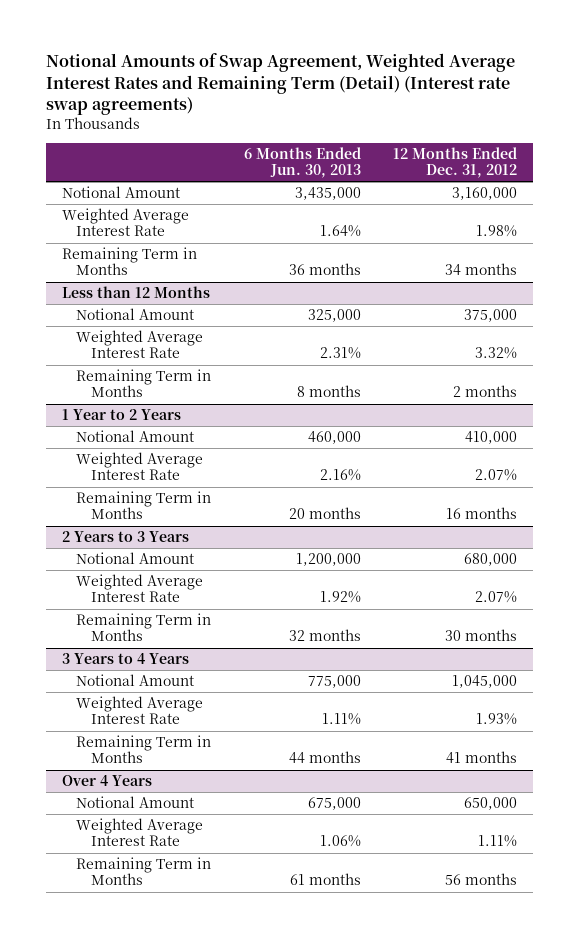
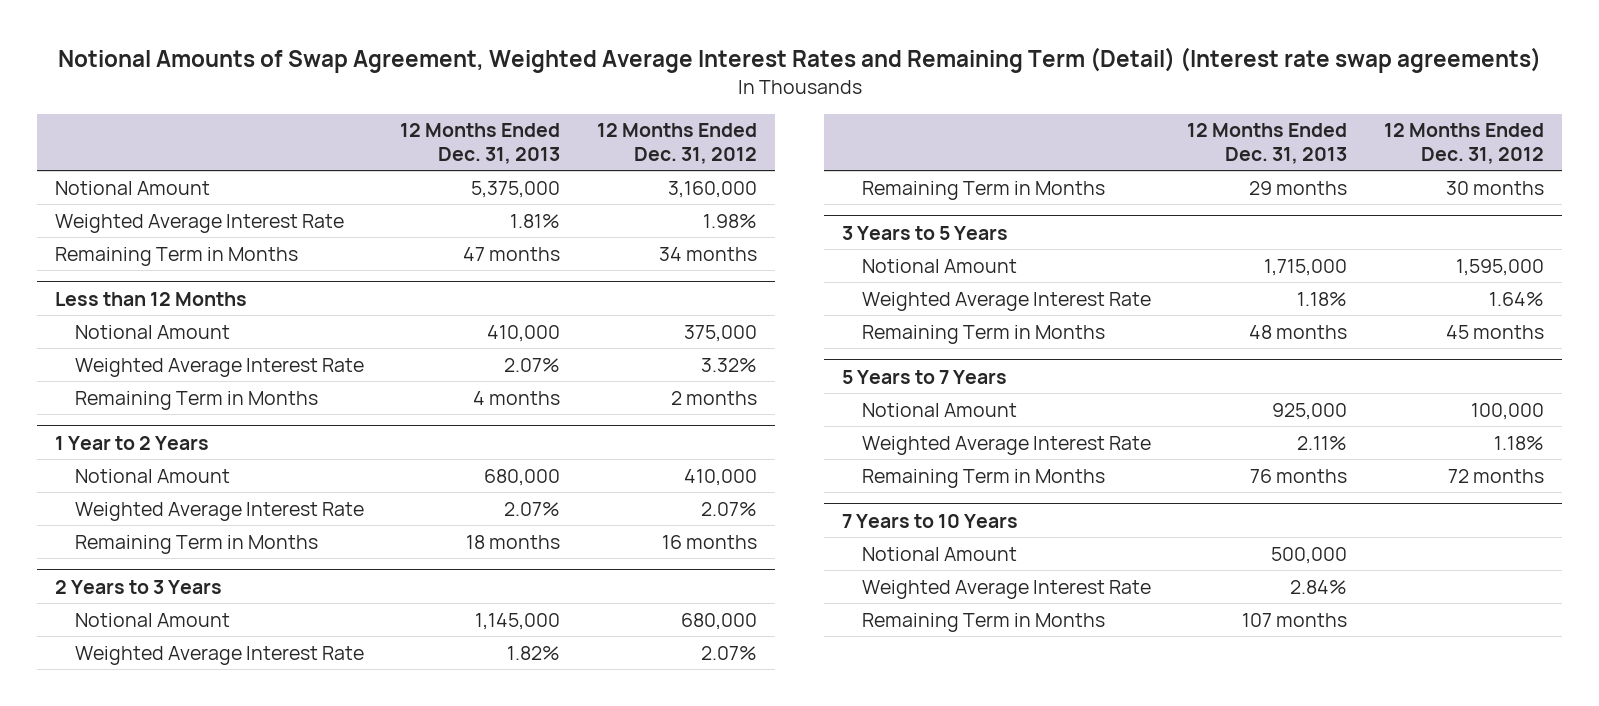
- | 6 Months Ended Jun. 30, 2013 | 12 Months Ended Dec. 31, 2012
+ | 12 Months Ended Dec. 31, 2013 | 12 Months Ended Dec. 31, 2012
- 3 Years to 4 Years
- Notional Amount | 775,000 | 1,045,000
- Weighted Average Interest Rate | 1.11% | 1.93%
- Remaining Term in Months | 44 months | 41 months
- Over 4 Years
- Notional Amount | 675,000 | 650,000
- Weighted Average Interest Rate | 1.06% | 1.11%
- Remaining Term in Months | 61 months | 56 months
+ 3 Years to 5 Years
+ Notional Amount | 1,715,000 | 1,595,000
+ Weighted Average Interest Rate | 1.18% | 1.64%
+ Remaining Term in Months | 48 months | 45 months
+ 5 Years to 7 Years
+ Notional Amount | 925,000 | 100,000
+ Weighted Average Interest Rate | 2.11% | 1.18%
+ Remaining Term in Months | 76 months | 72 months
+ 7 Years to 10 Years
+ Notional Amount | 500,000 |
+ Weighted Average Interest Rate | 2.84% |
+ Remaining Term in Months | 107 months |

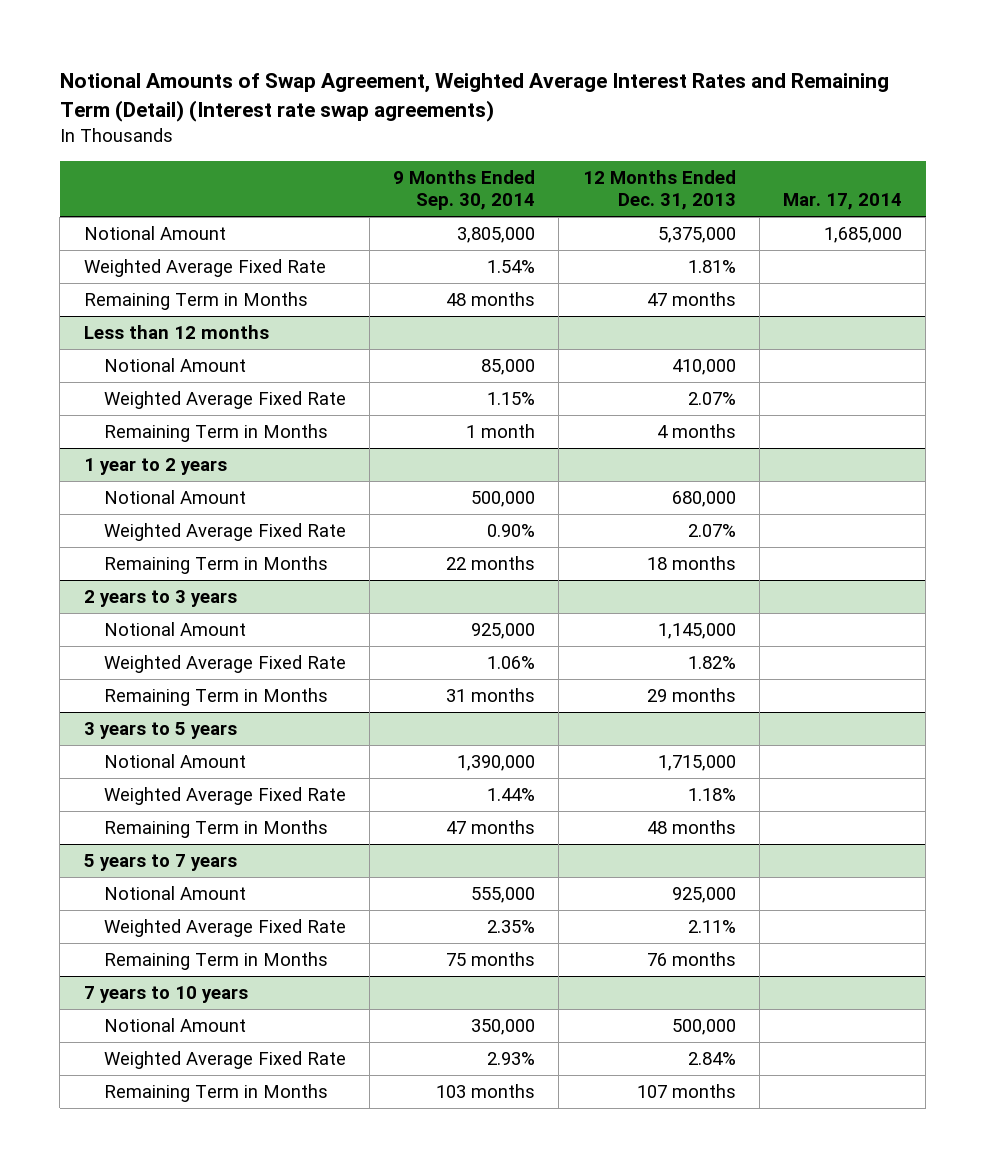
- | 12 Months Ended Dec. 31, 2013 | 12 Months Ended Dec. 31, 2012
+ | 9 Months Ended Sep. 30, 2014 | 12 Months Ended Dec. 31, 2013 | Mar. 17, 2014
- Weighted Average Interest Rate | 1.81% | 1.98%
+ Weighted Average Fixed Rate | 1.54% | 1.81% |
- Less than 12 Months
+ Less than 12 months
- Weighted Average Interest Rate | 2.07% | 3.32%
+ Weighted Average Fixed Rate | 1.15% | 2.07% |
- 1 Year to 2 Years
+ 1 year to 2 years
- Weighted Average Interest Rate | 2.07% | 2.07%
+ Weighted Average Fixed Rate | 0.90% | 2.07% |
- 2 Years to 3 Years
+ 2 years to 3 years
- Weighted Average Interest Rate | 1.82% | 2.07%
+ Weighted Average Fixed Rate | 1.06% | 1.82% |
- 3 Years to 5 Years
+ 3 years to 5 years
- Weighted Average Interest Rate | 1.18% | 1.64%
+ Weighted Average Fixed Rate | 1.44% | 1.18% |
- 5 Years to 7 Years
+ 5 years to 7 years
- Weighted Average Interest Rate | 2.11% | 1.18%
+ Weighted Average Fixed Rate | 2.35% | 2.11% |
- 7 Years to 10 Years
+ 7 years to 10 years
- Weighted Average Interest Rate | 2.84% |
+ Weighted Average Fixed Rate | 2.93% | 2.84% |

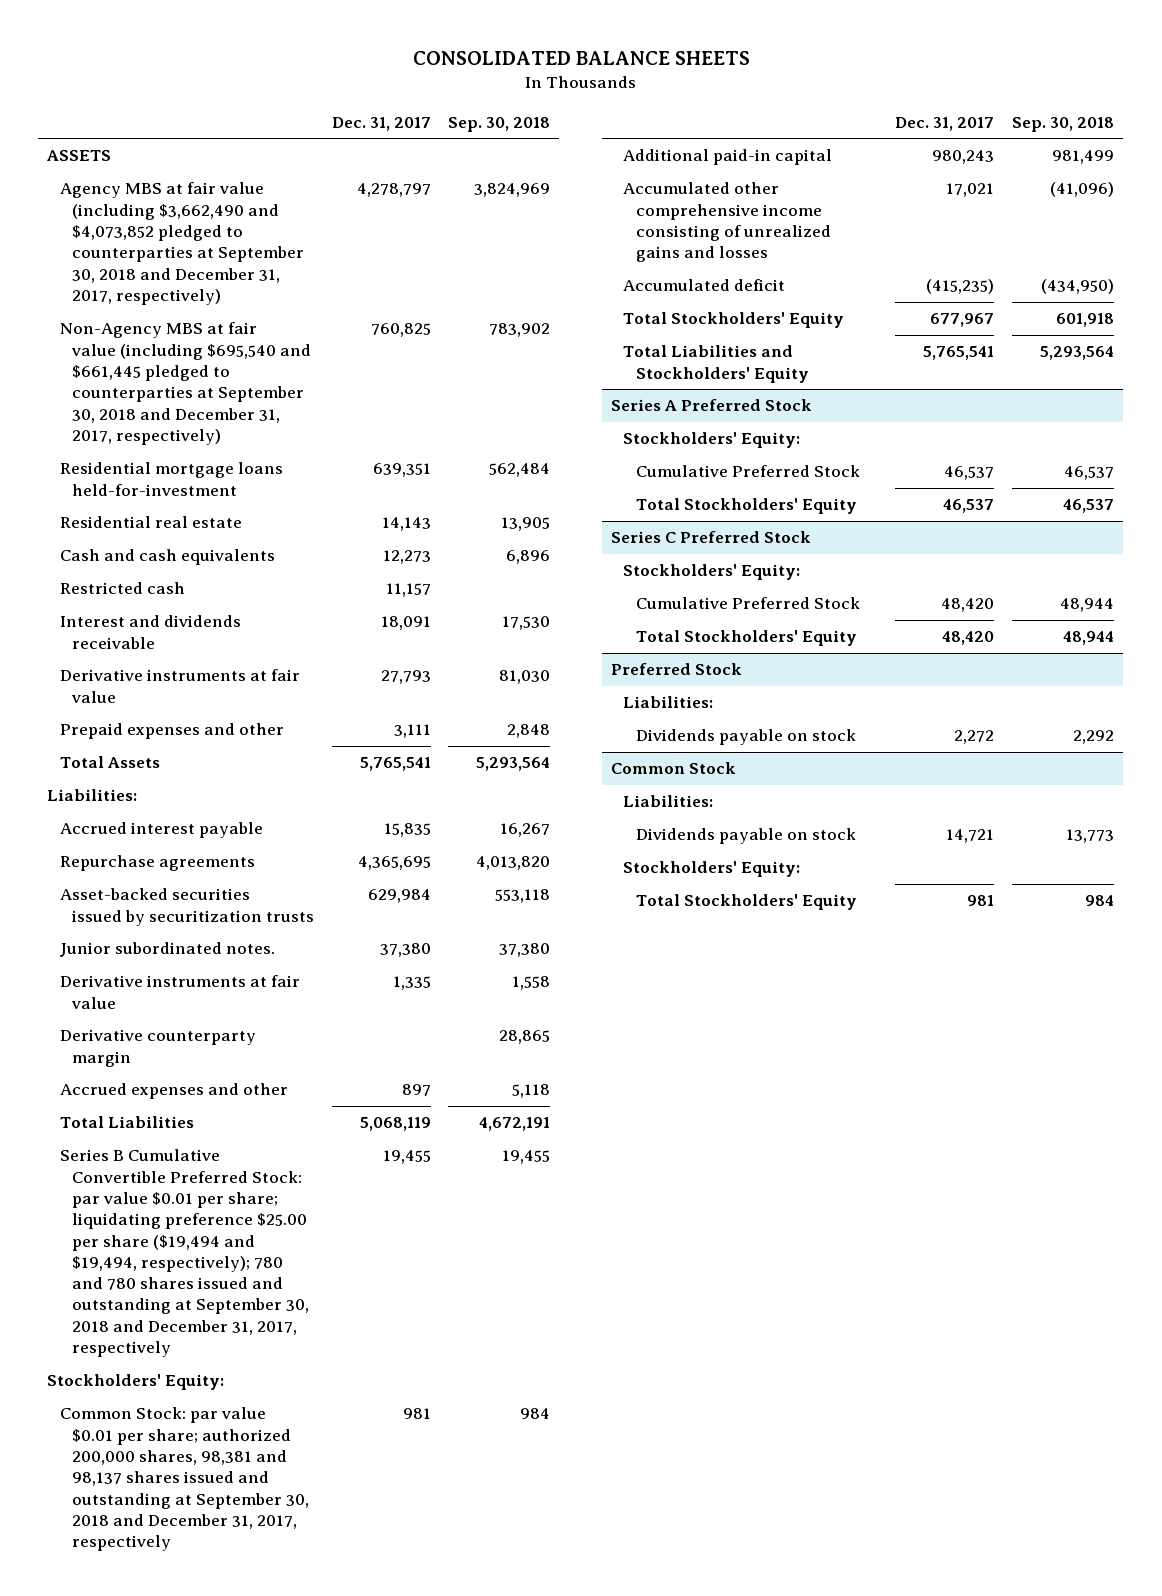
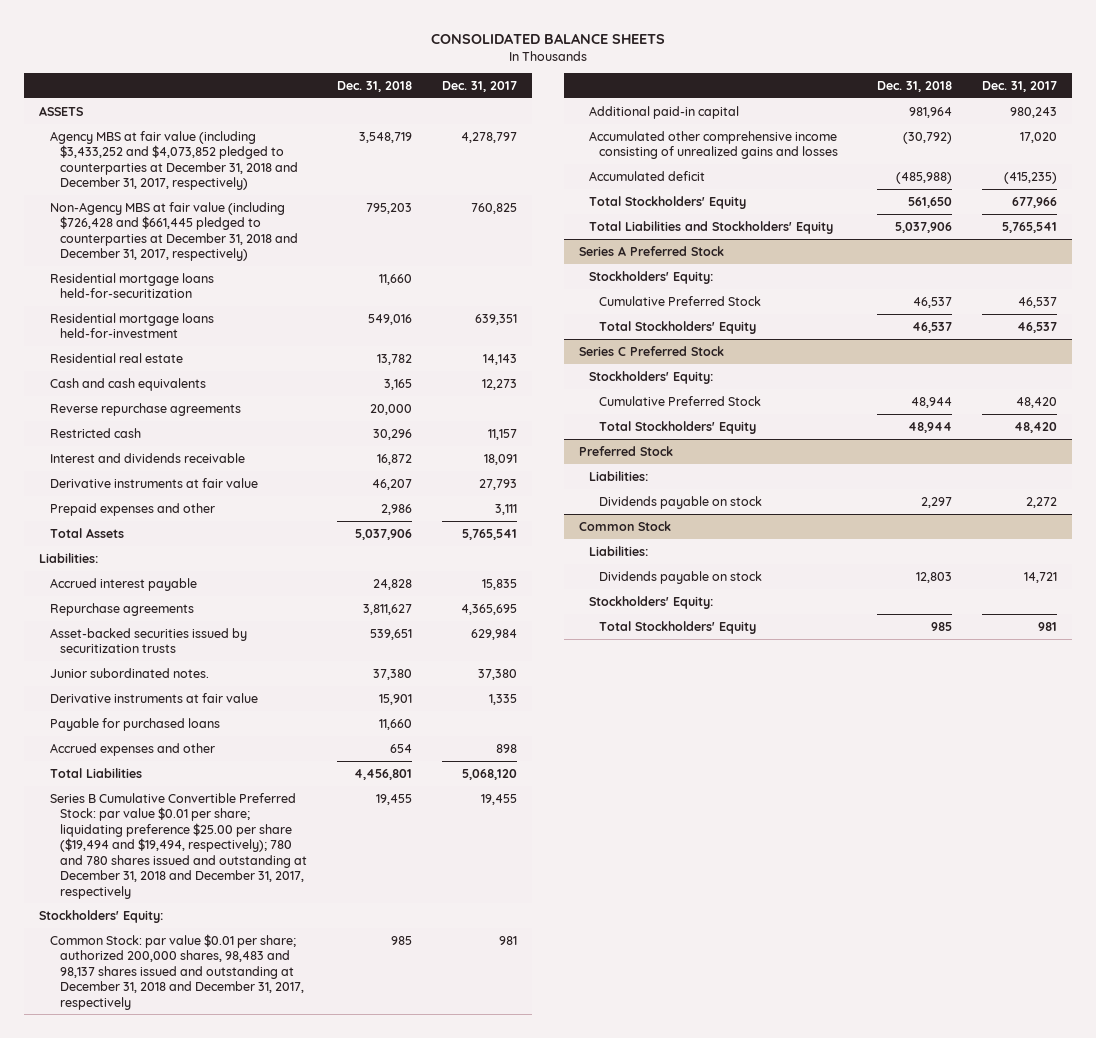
- | Dec. 31, 2017 | Sep. 30, 2018
+ | Dec. 31, 2018 | Dec. 31, 2017
- Agency MBS at fair value (including $3,662,490 and $4,073,852 pledged to counterparties at September 30, 2018 and December 31, 2017, respectively) | 4,278,797 | 3,824,969
- Non-Agency MBS at fair value (including $695,540 and $661,445 pledged to counterparties at September 30, 2018 and December 31, 2017, respectively) | 760,825 | 783,902
+ Agency MBS at fair value (including $3,433,252 and $4,073,852 pledged to counterparties at December 31, 2018 and December 31, 2017, respectively) | 3,548,719 | 4,278,797
+ Non-Agency MBS at fair value (including $726,428 and $661,445 pledged to counterparties at December 31, 2018 and December 31, 2017, respectively) | 795,203 | 760,825
+ Residential mortgage loans held-for-securitization | 11,660 |
+ Reverse repurchase agreements | 20,000 |
- Derivative counterparty margin | | 28,865
- Accrued expenses and other | 897 | 5,118
- Total Liabilities | 5,068,119 | 4,672,191
- Series B Cumulative Convertible Preferred Stock: par value $0.01 per share; liquidating preference $25.00 per share ($19,494 and $19,494, respectively); 780 and 780 shares issued and outstanding at September 30, 2018 and December 31, 2017, respectively | 19,455 | 19,455
+ Payable for purchased loans | 11,660 |
+ Accrued expenses and other | 654 | 898
+ Total Liabilities | 4,456,801 | 5,068,120
+ Series B Cumulative Convertible Preferred Stock: par value $0.01 per share; liquidating preference $25.00 per share ($19,494 and $19,494, respectively); 780 and 780 shares issued and outstanding at December 31, 2018 and December 31, 2017, respectively | 19,455 | 19,455
- Common Stock: par value $0.01 per share; authorized 200,000 shares, 98,381 and 98,137 shares issued and outstanding at September 30, 2018 and December 31, 2017, respectively | 981 | 984
+ Common Stock: par value $0.01 per share; authorized 200,000 shares, 98,483 and 98,137 shares issued and outstanding at December 31, 2018 and December 31, 2017, respectively | 985 | 981
- Accumulated other comprehensive income consisting of unrealized gains and losses | 17,021 | (41,096)
+ Accumulated other comprehensive income consisting of unrealized gains and losses | (30,792) | 17,020
- Total Stockholders' Equity | 677,967 | 601,918
+ Total Stockholders' Equity | 561,650 | 677,966

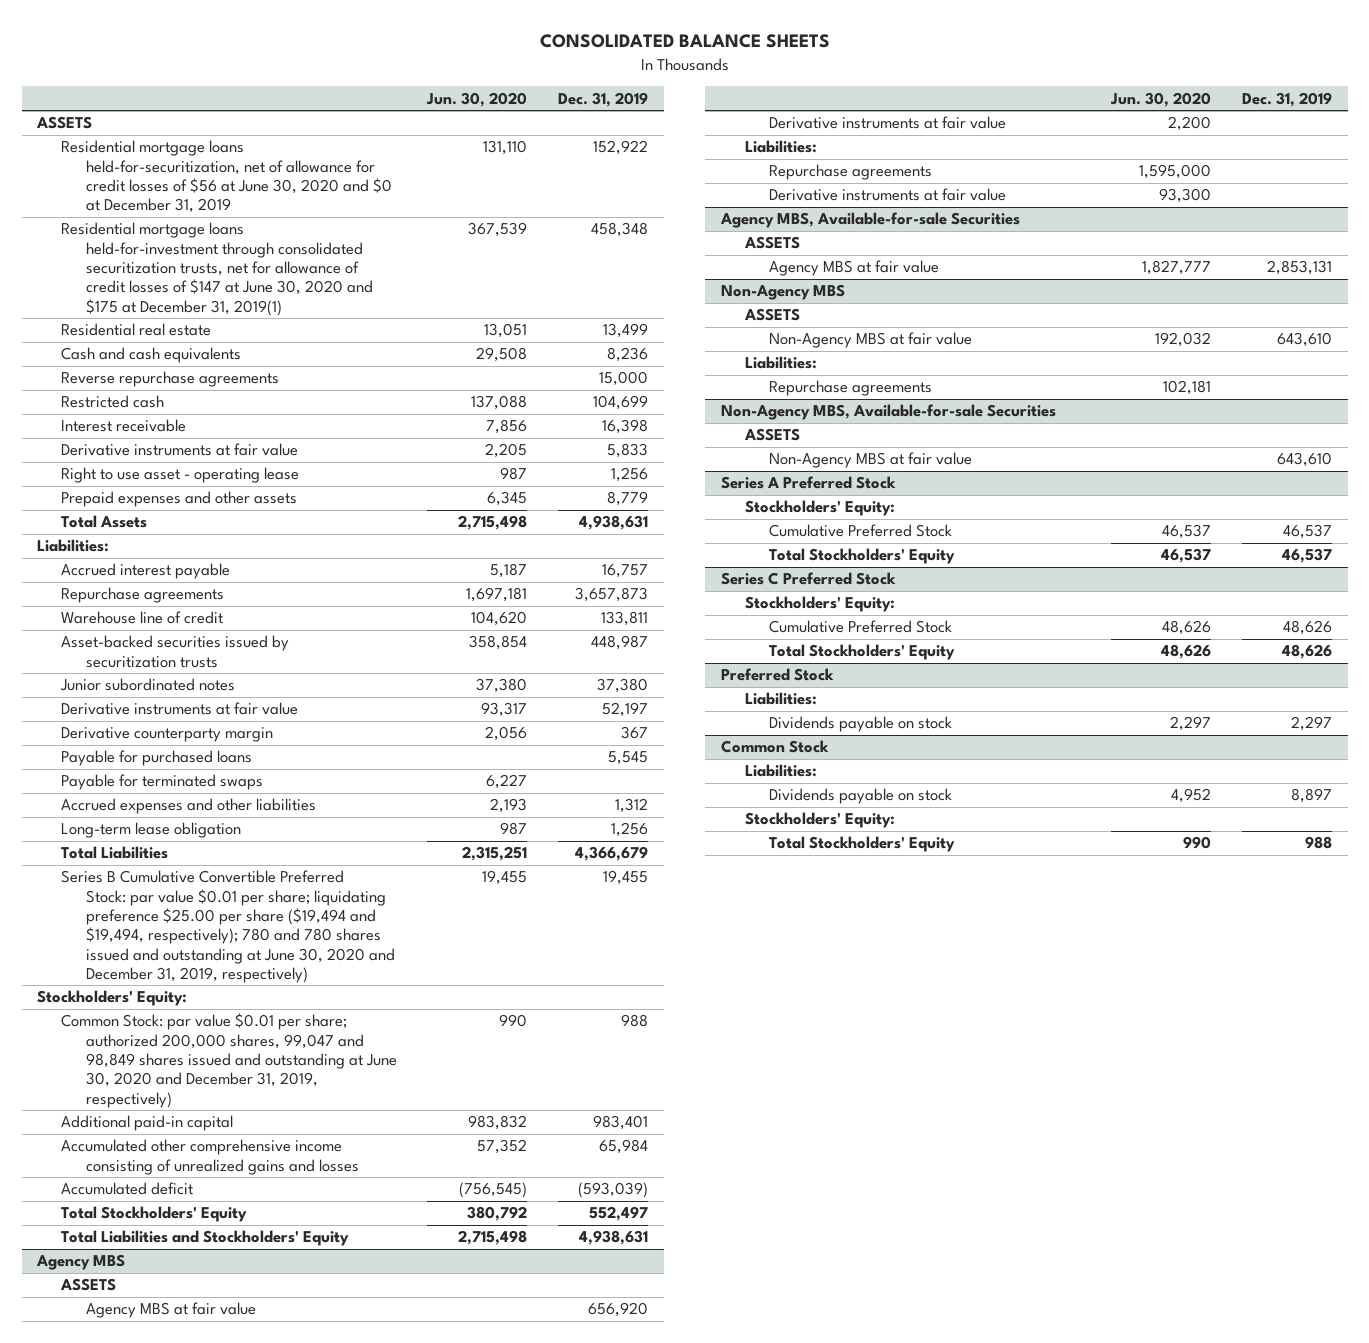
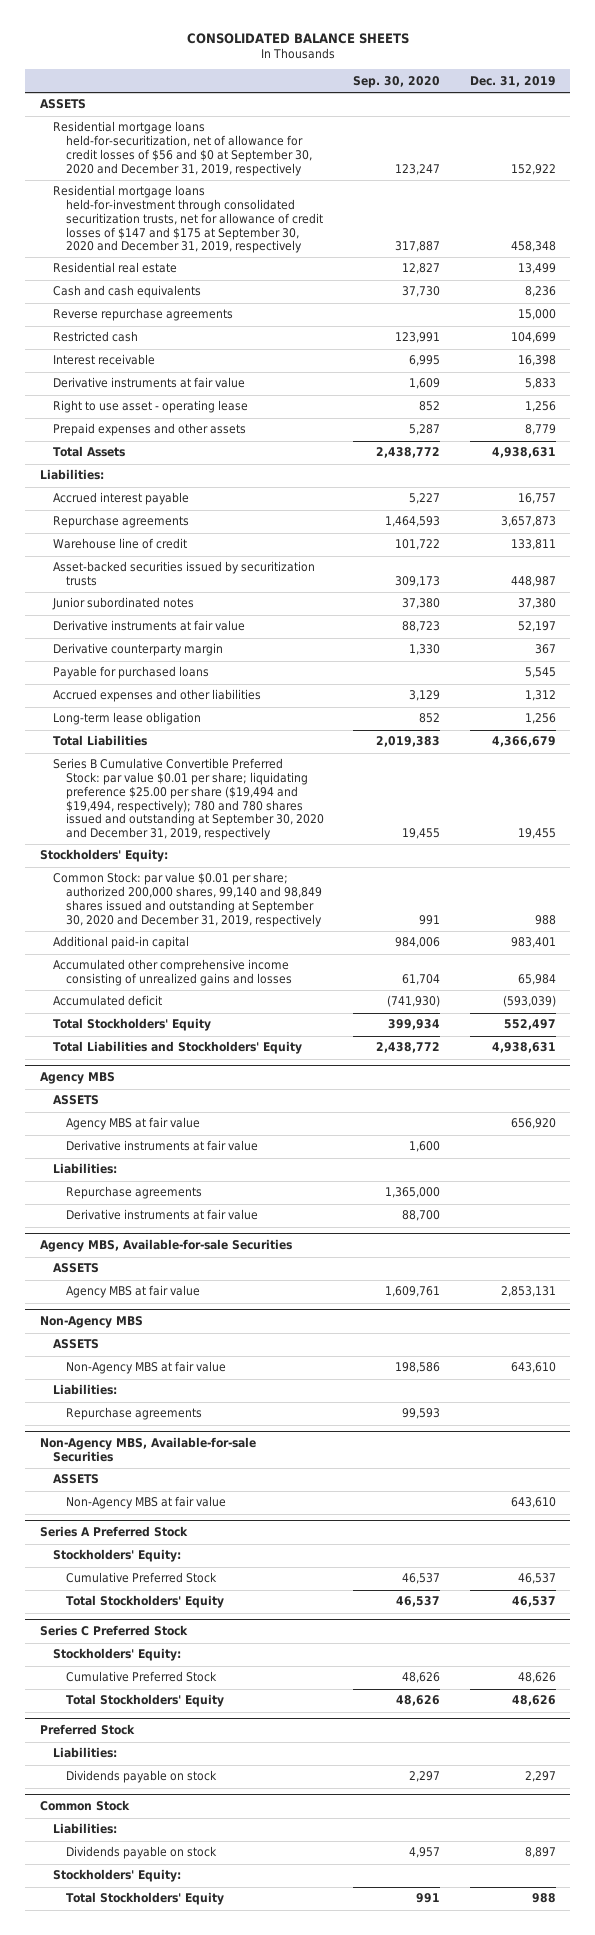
- | Jun. 30, 2020 | Dec. 31, 2019
+ | Sep. 30, 2020 | Dec. 31, 2019
- Residential mortgage loans held-for-securitization, net of allowance for credit losses of $56 at June 30, 2020 and $0 at December 31, 2019 | 131,110 | 152,922
- Residential mortgage loans held-for-investment through consolidated securitization trusts, net for allowance of credit losses of $147 at June 30, 2020 and $175 at December 31, 2019(1) | 367,539 | 458,348
+ Residential mortgage loans held-for-securitization, net of allowance for credit losses of $56 and $0 at September 30, 2020 and December 31, 2019, respectively | 123,247 | 152,922
+ Residential mortgage loans held-for-investment through consolidated securitization trusts, net for allowance of credit losses of $147 and $175 at September 30, 2020 and December 31, 2019, respectively | 317,887 | 458,348
- Payable for terminated swaps | 6,227 |
- Series B Cumulative Convertible Preferred Stock: par value $0.01 per share; liquidating preference $25.00 per share ($19,494 and $19,494, respectively); 780 and 780 shares issued and outstanding at June 30, 2020 and December 31, 2019, respectively) | 19,455 | 19,455
+ Series B Cumulative Convertible Preferred Stock: par value $0.01 per share; liquidating preference $25.00 per share ($19,494 and $19,494, respectively); 780 and 780 shares issued and outstanding at September 30, 2020 and December 31, 2019, respectively | 19,455 | 19,455
- Common Stock: par value $0.01 per share; authorized 200,000 shares, 99,047 and 98,849 shares issued and outstanding at June 30, 2020 and December 31, 2019, respectively) | 990 | 988
+ Common Stock: par value $0.01 per share; authorized 200,000 shares, 99,140 and 98,849 shares issued and outstanding at September 30, 2020 and December 31, 2019, respectively | 991 | 988

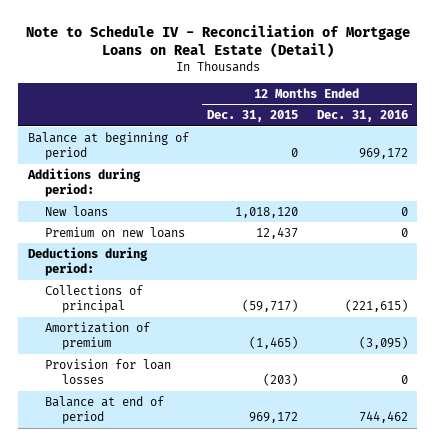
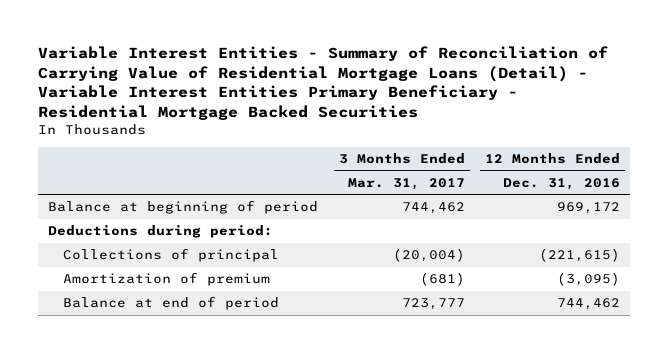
- Note to Schedule IV - Reconciliation of Mortgage Loans on Real Estate (Detail)
+ Variable Interest Entities - Summary of Reconciliation of Carrying Value of Residential Mortgage Loans (Detail) - Variable Interest Entities Primary Beneficiary - Residential Mortgage Backed Securities
- | 12 Months Ended Dec. 31, 2015 | 12 Months Ended Dec. 31, 2016
+ | 3 Months Ended Mar. 31, 2017 | 12 Months Ended Dec. 31, 2016
- Additions during period:
- New loans | 1,018,120 | 0
- Premium on new loans | 12,437 | 0
- Provision for loan losses | (203) | 0

